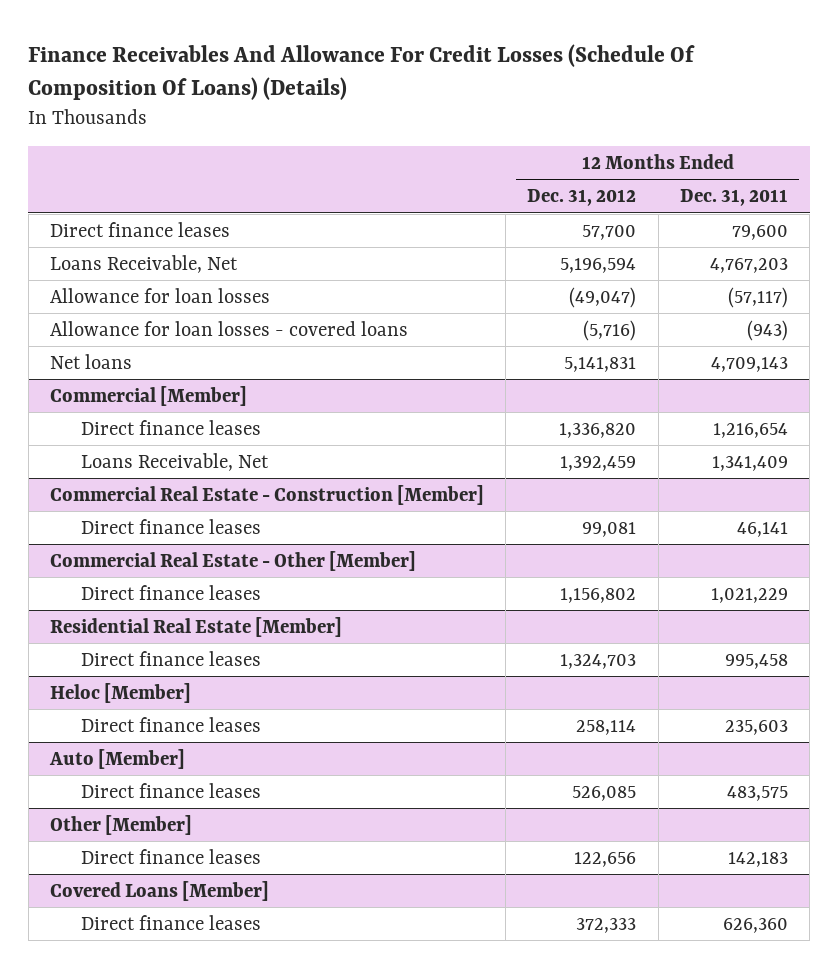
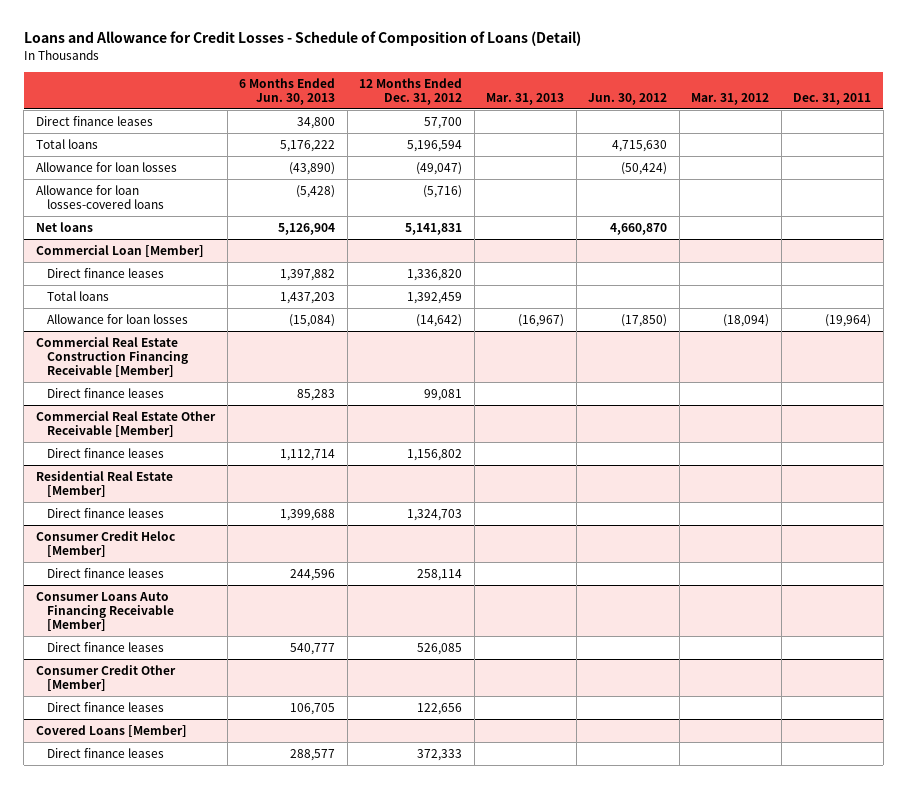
- Finance Receivables And Allowance For Credit Losses (Schedule Of Composition Of Loans) (Details)
+ Loans and Allowance for Credit Losses - Schedule of Composition of Loans (Detail)
- | 12 Months Ended Dec. 31, 2012 | 12 Months Ended Dec. 31, 2011
+ | 6 Months Ended Jun. 30, 2013 | 12 Months Ended Dec. 31, 2012 | Mar. 31, 2013 | Jun. 30, 2012 | Mar. 31, 2012 | Dec. 31, 2011
- Loans Receivable, Net | 5,196,594 | 4,767,203
+ Total loans | 5,176,222 | 5,196,594 | | 4,715,630 | |
- Allowance for loan losses - covered loans | (5,716) | (943)
+ Allowance for loan losses-covered loans | (5,428) | (5,716) | | | |
- Commercial [Member]
+ Commercial Loan [Member]
- Loans Receivable, Net | 1,392,459 | 1,341,409
- Commercial Real Estate - Construction [Member]
+ Total loans | 1,437,203 | 1,392,459 | | | |
+ Allowance for loan losses | (15,084) | (14,642) | (16,967) | (17,850) | (18,094) | (19,964)
+ Commercial Real Estate Construction Financing Receivable [Member]
- Commercial Real Estate - Other [Member]
+ Commercial Real Estate Other Receivable [Member]
- Heloc [Member]
+ Consumer Credit Heloc [Member]
- Auto [Member]
+ Consumer Loans Auto Financing Receivable [Member]
- Other [Member]
+ Consumer Credit Other [Member]

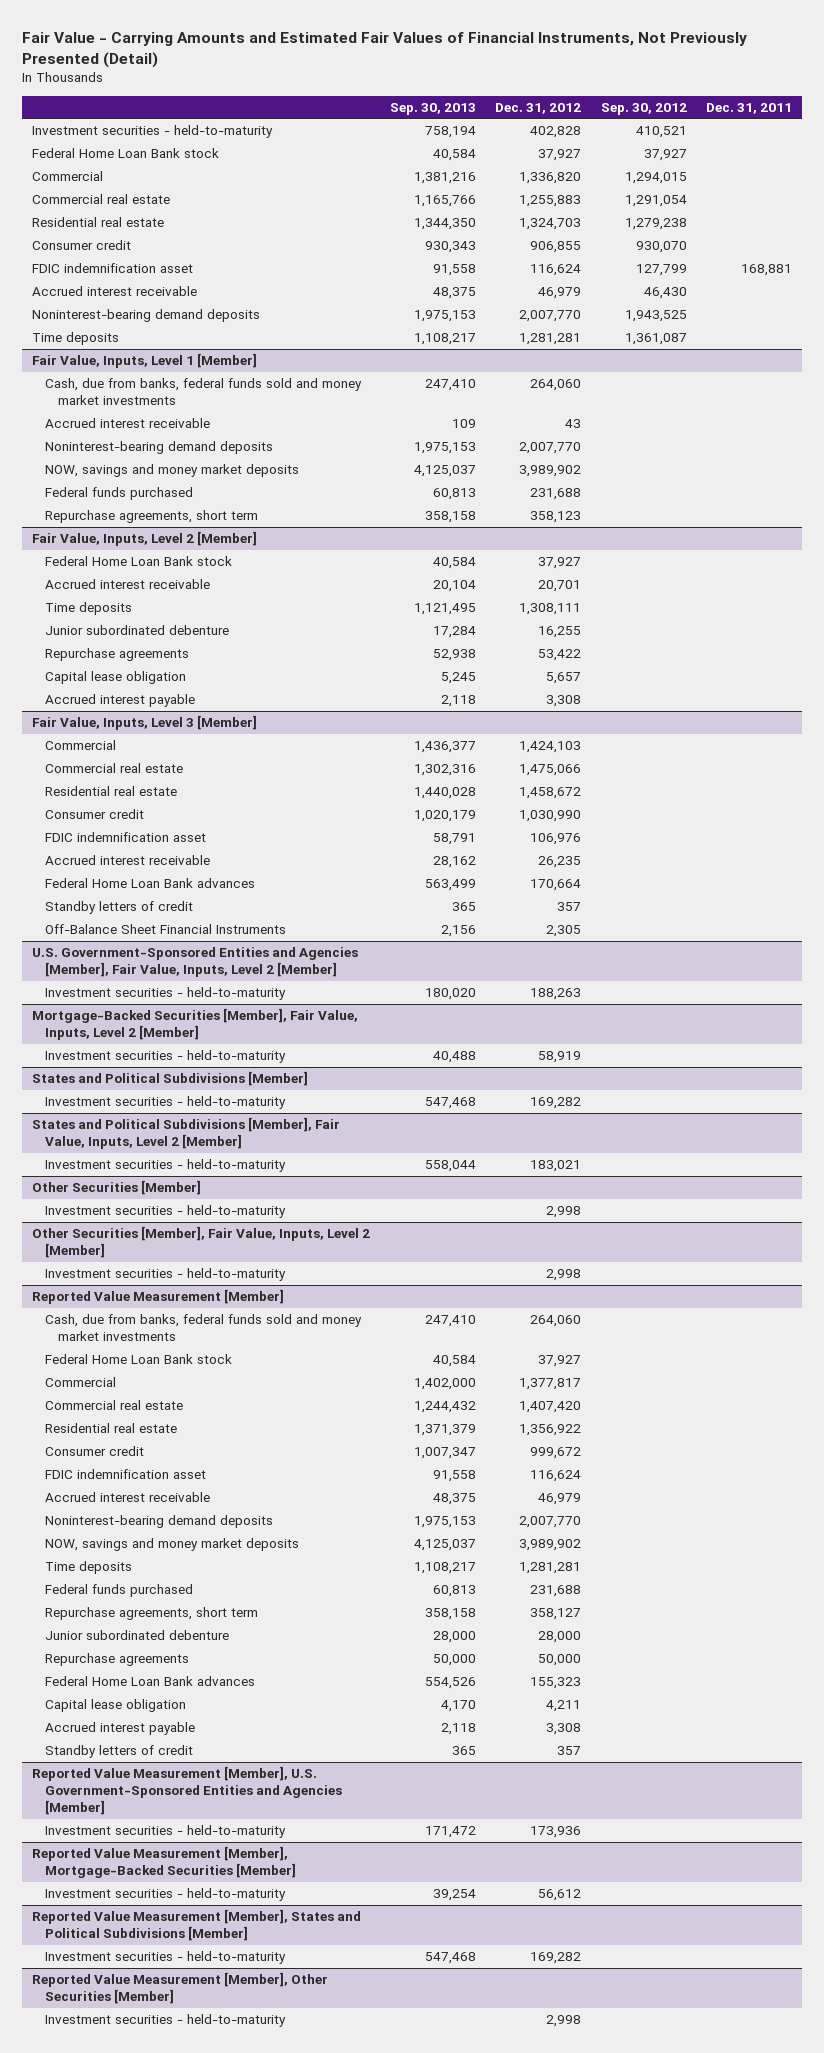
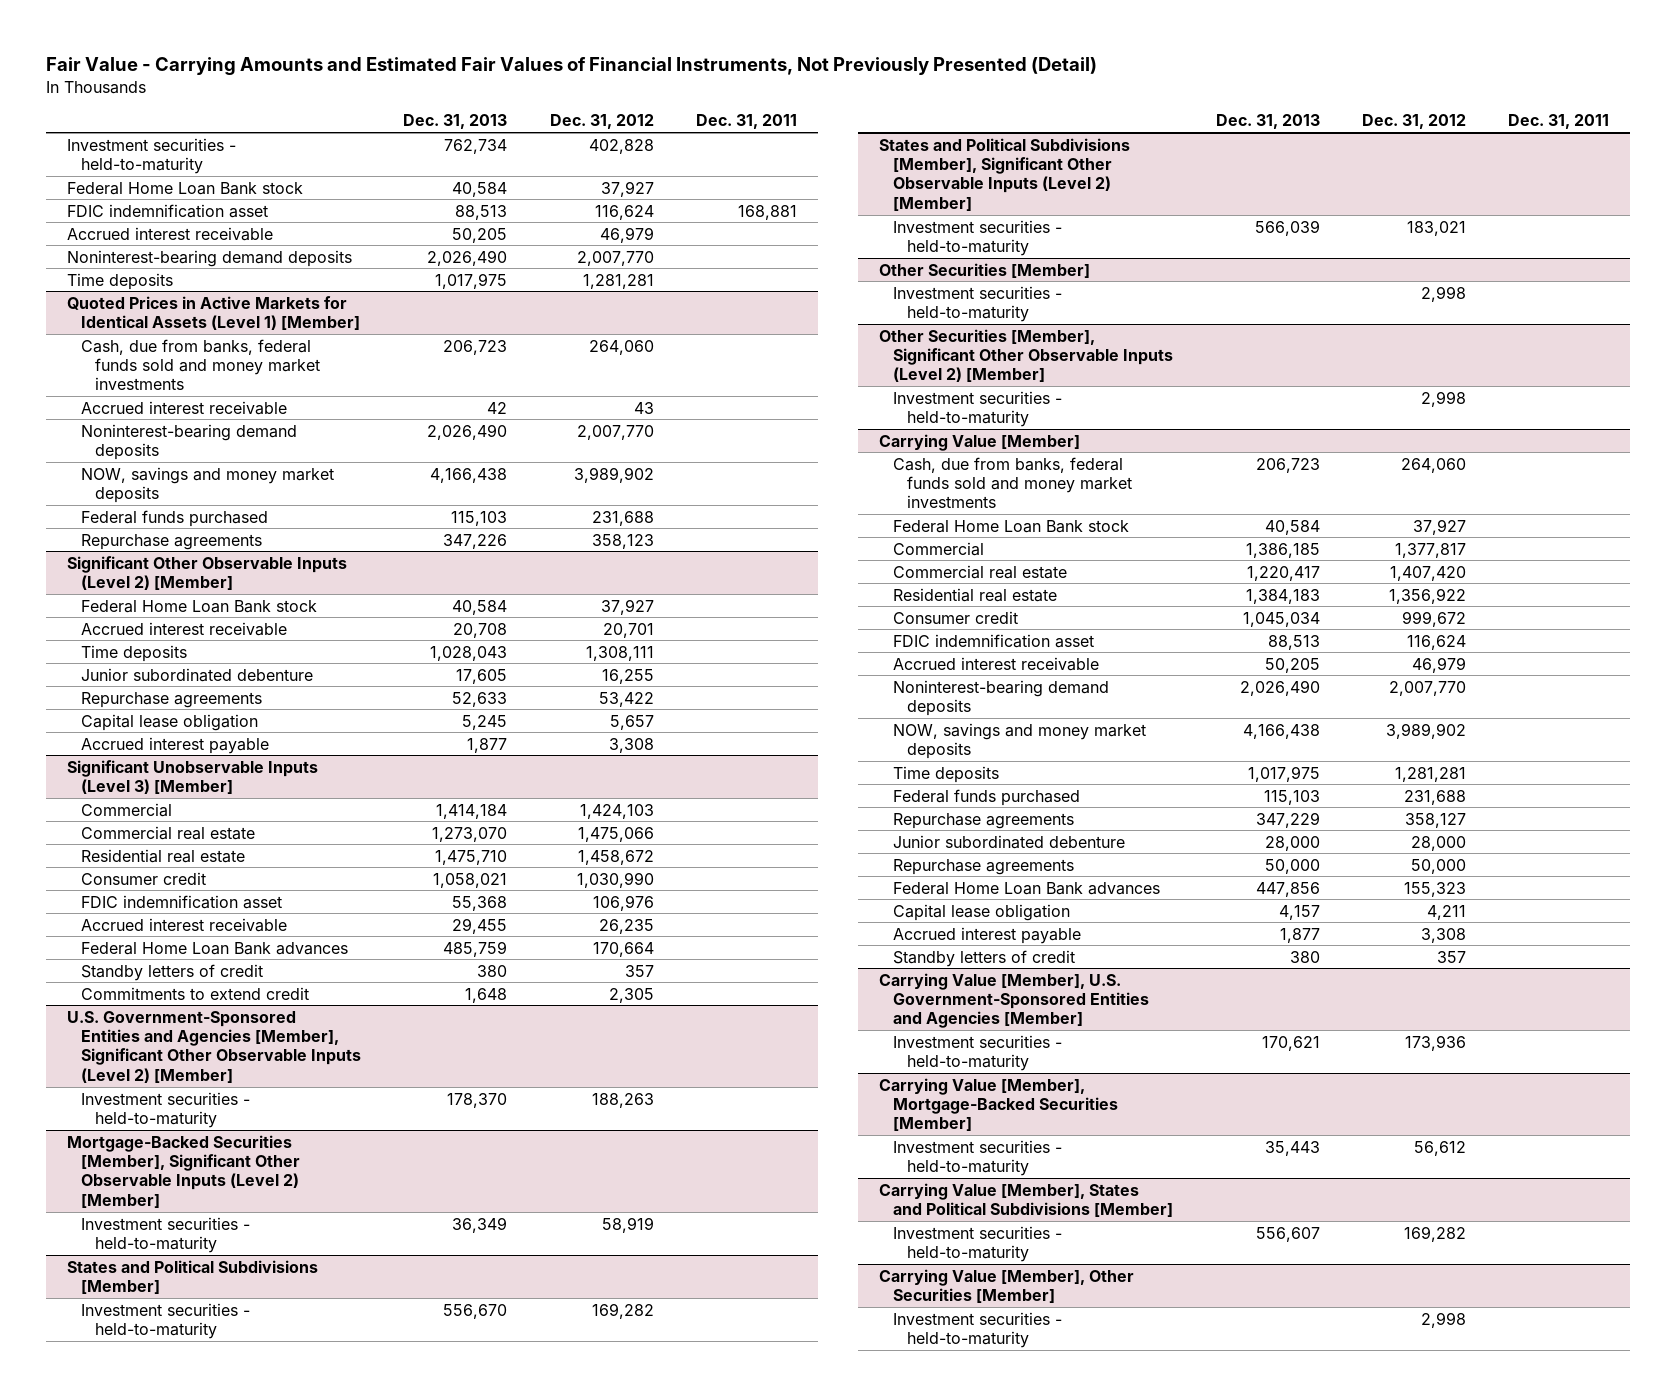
- | Sep. 30, 2013 | Dec. 31, 2012 | Sep. 30, 2012 | Dec. 31, 2011
+ | Dec. 31, 2013 | Dec. 31, 2012 | Dec. 31, 2011
- Commercial | 1,381,216 | 1,336,820 | 1,294,015 |
- Commercial real estate | 1,165,766 | 1,255,883 | 1,291,054 |
- Residential real estate | 1,344,350 | 1,324,703 | 1,279,238 |
- Consumer credit | 930,343 | 906,855 | 930,070 |
- Fair Value, Inputs, Level 1 [Member]
+ Quoted Prices in Active Markets for Identical Assets (Level 1) [Member]
- Repurchase agreements, short term | 358,158 | 358,123 | |
- Fair Value, Inputs, Level 2 [Member]
+ Repurchase agreements | 347,226 | 358,123 |
+ Significant Other Observable Inputs (Level 2) [Member]
- Fair Value, Inputs, Level 3 [Member]
+ Significant Unobservable Inputs (Level 3) [Member]
- Off-Balance Sheet Financial Instruments | 2,156 | 2,305 | |
- U.S. Government-Sponsored Entities and Agencies [Member], Fair Value, Inputs, Level 2 [Member]
+ Commitments to extend credit | 1,648 | 2,305 |
+ U.S. Government-Sponsored Entities and Agencies [Member], Significant Other Observable Inputs (Level 2) [Member]
- Mortgage-Backed Securities [Member], Fair Value, Inputs, Level 2 [Member]
+ Mortgage-Backed Securities [Member], Significant Other Observable Inputs (Level 2) [Member]
- States and Political Subdivisions [Member], Fair Value, Inputs, Level 2 [Member]
+ States and Political Subdivisions [Member], Significant Other Observable Inputs (Level 2) [Member]
- Other Securities [Member], Fair Value, Inputs, Level 2 [Member]
+ Other Securities [Member], Significant Other Observable Inputs (Level 2) [Member]
- Reported Value Measurement [Member]
+ Carrying Value [Member]
- Repurchase agreements, short term | 358,158 | 358,127 | |
+ Repurchase agreements | 347,229 | 358,127 |
- Reported Value Measurement [Member], U.S. Government-Sponsored Entities and Agencies [Member]
+ Carrying Value [Member], U.S. Government-Sponsored Entities and Agencies [Member]
- Reported Value Measurement [Member], Mortgage-Backed Securities [Member]
+ Carrying Value [Member], Mortgage-Backed Securities [Member]
- Reported Value Measurement [Member], States and Political Subdivisions [Member]
+ Carrying Value [Member], States and Political Subdivisions [Member]
- Reported Value Measurement [Member], Other Securities [Member]
+ Carrying Value [Member], Other Securities [Member]

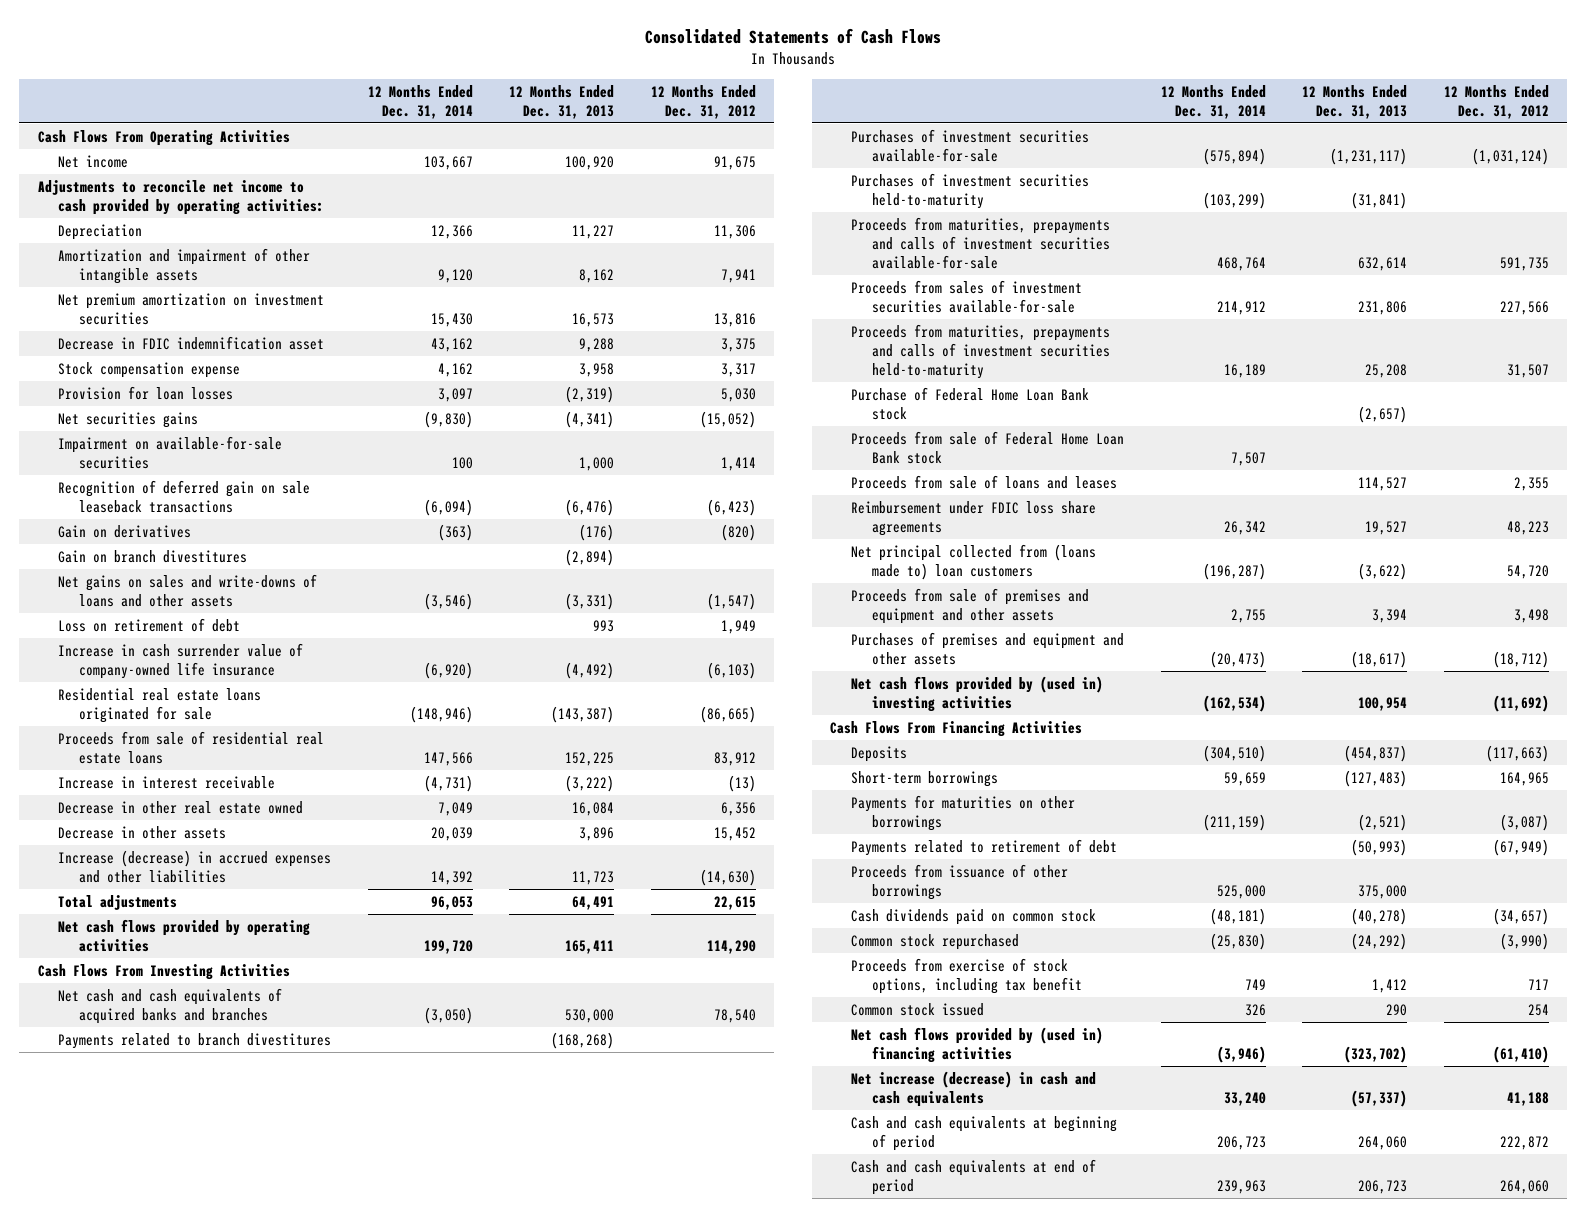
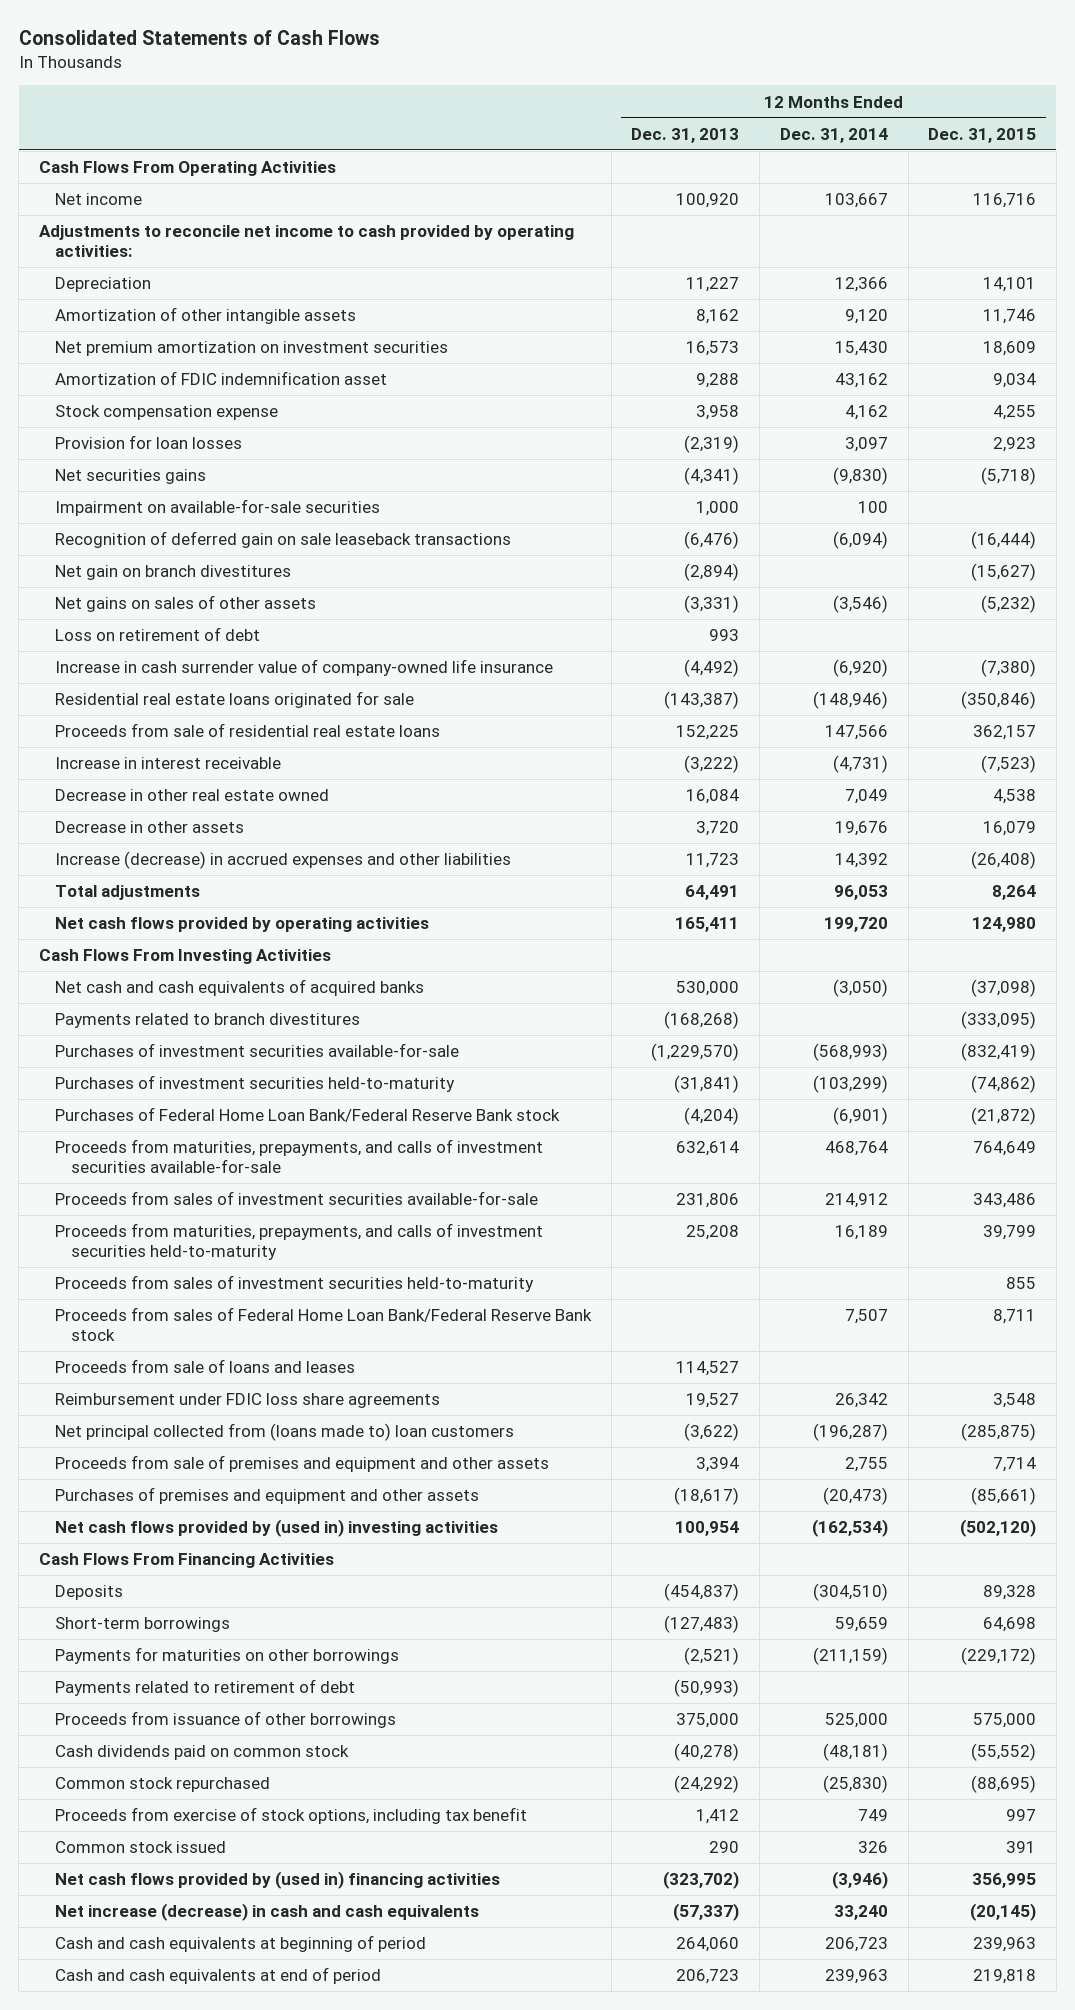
- | 12 Months Ended Dec. 31, 2014 | 12 Months Ended Dec. 31, 2013 | 12 Months Ended Dec. 31, 2012
+ | 12 Months Ended Dec. 31, 2013 | 12 Months Ended Dec. 31, 2014 | 12 Months Ended Dec. 31, 2015
- Amortization and impairment of other intangible assets | 9,120 | 8,162 | 7,941
+ Amortization of other intangible assets | 8,162 | 9,120 | 11,746
- Decrease in FDIC indemnification asset | 43,162 | 9,288 | 3,375
+ Amortization of FDIC indemnification asset | 9,288 | 43,162 | 9,034
- Gain on derivatives | (363) | (176) | (820)
- Gain on branch divestitures | | (2,894) |
- Net gains on sales and write-downs of loans and other assets | (3,546) | (3,331) | (1,547)
+ Net gain on branch divestitures | (2,894) | | (15,627)
+ Net gains on sales of other assets | (3,331) | (3,546) | (5,232)
- Decrease in other assets | 20,039 | 3,896 | 15,452
+ Decrease in other assets | 3,720 | 19,676 | 16,079
- Net cash and cash equivalents of acquired banks and branches | (3,050) | 530,000 | 78,540
+ Net cash and cash equivalents of acquired banks | 530,000 | (3,050) | (37,098)
- Purchases of investment securities available-for-sale | (575,894) | (1,231,117) | (1,031,124)
+ Purchases of investment securities available-for-sale | (1,229,570) | (568,993) | (832,419)
- Proceeds from maturities, prepayments and calls of investment securities available-for-sale | 468,764 | 632,614 | 591,735
+ Purchases of Federal Home Loan Bank/Federal Reserve Bank stock | (4,204) | (6,901) | (21,872)
+ Proceeds from maturities, prepayments, and calls of investment securities available-for-sale | 632,614 | 468,764 | 764,649
- Proceeds from maturities, prepayments and calls of investment securities held-to-maturity | 16,189 | 25,208 | 31,507
- Purchase of Federal Home Loan Bank stock | | (2,657) |
- Proceeds from sale of Federal Home Loan Bank stock | 7,507 | |
+ Proceeds from maturities, prepayments, and calls of investment securities held-to-maturity | 25,208 | 16,189 | 39,799
+ Proceeds from sales of investment securities held-to-maturity | | | 855
+ Proceeds from sales of Federal Home Loan Bank/Federal Reserve Bank stock | | 7,507 | 8,711

